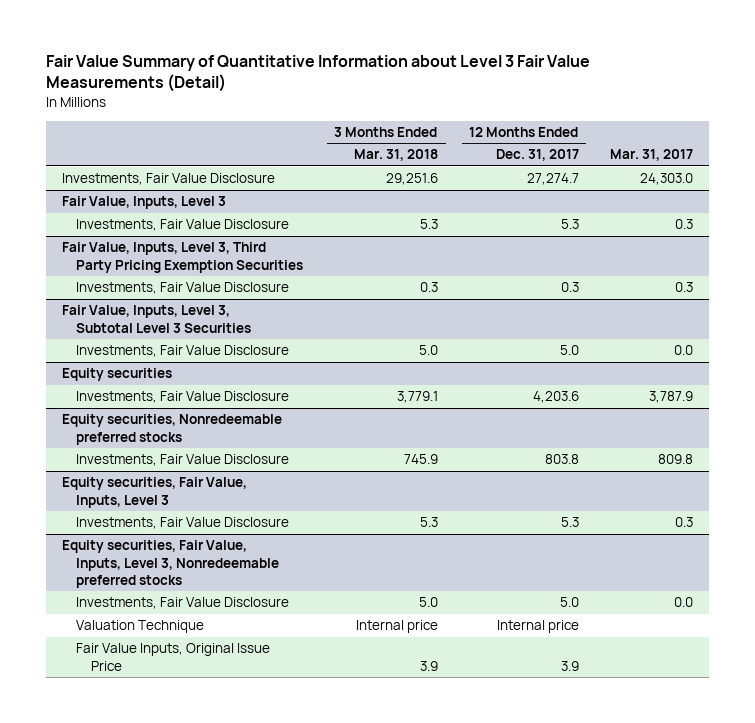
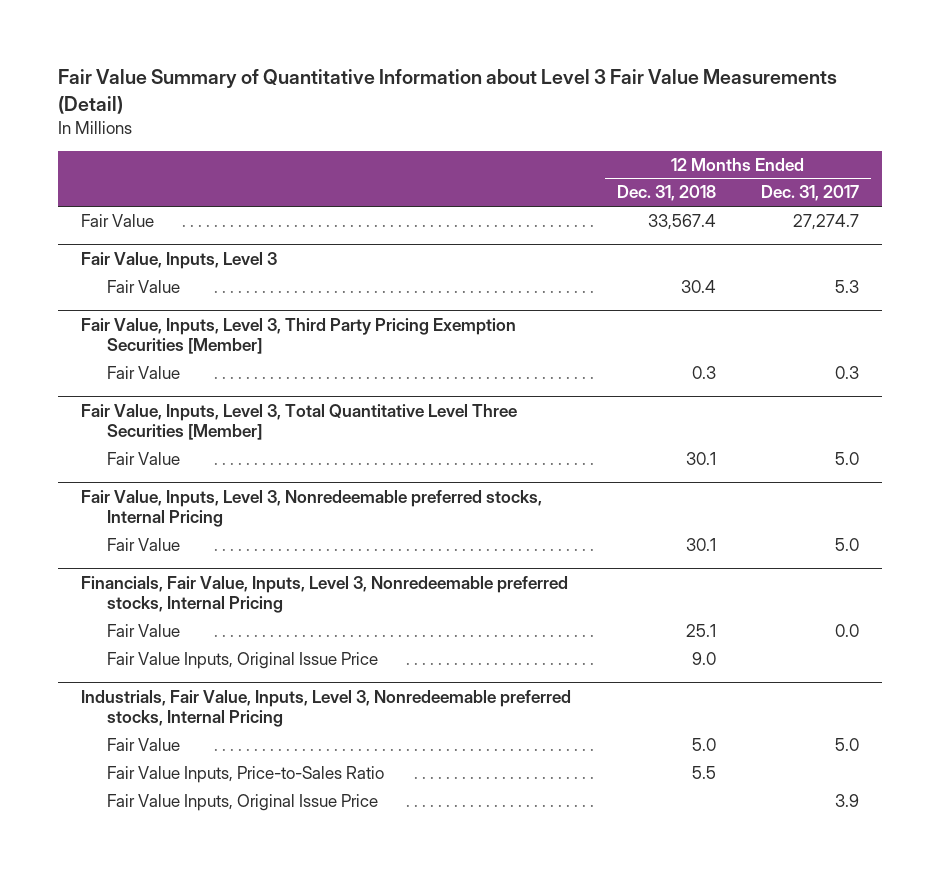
- | 3 Months Ended Mar. 31, 2018 | 12 Months Ended Dec. 31, 2017 | Mar. 31, 2017
+ | 12 Months Ended Dec. 31, 2018 | 12 Months Ended Dec. 31, 2017
- Investments, Fair Value Disclosure | 29,251.6 | 27,274.7 | 24,303.0
+ Fair Value | 33,567.4 | 27,274.7
@ Fair Value, Inputs, Level 3
- Investments, Fair Value Disclosure | 5.3 | 5.3 | 0.3
- Fair Value, Inputs, Level 3, Third Party Pricing Exemption Securities
- Investments, Fair Value Disclosure | 0.3 | 0.3 | 0.3
- Fair Value, Inputs, Level 3, Subtotal Level 3 Securities
- Investments, Fair Value Disclosure | 5.0 | 5.0 | 0.0
- Equity securities
- Investments, Fair Value Disclosure | 3,779.1 | 4,203.6 | 3,787.9
- Equity securities, Nonredeemable preferred stocks
- Investments, Fair Value Disclosure | 745.9 | 803.8 | 809.8
- Equity securities, Fair Value, Inputs, Level 3
- Investments, Fair Value Disclosure | 5.3 | 5.3 | 0.3
- Equity securities, Fair Value, Inputs, Level 3, Nonredeemable preferred stocks
- Investments, Fair Value Disclosure | 5.0 | 5.0 | 0.0
- Valuation Technique | Internal price | Internal price |
@ Fair Value, Inputs, Level 3
+ Fair Value | 30.4 | 5.3
+ Fair Value, Inputs, Level 3, Third Party Pricing Exemption Securities [Member]
+ Fair Value | 0.3 | 0.3
+ Fair Value, Inputs, Level 3, Total Quantitative Level Three Securities [Member]
+ Fair Value | 30.1 | 5.0
+ Fair Value, Inputs, Level 3, Nonredeemable preferred stocks, Internal Pricing
+ Fair Value | 30.1 | 5.0
+ Financials, Fair Value, Inputs, Level 3, Nonredeemable preferred stocks, Internal Pricing
+ Fair Value | 25.1 | 0.0
+ Fair Value Inputs, Original Issue Price | 9.0 |
+ Industrials, Fair Value, Inputs, Level 3, Nonredeemable preferred stocks, Internal Pricing
+ Fair Value | 5.0 | 5.0
+ Fair Value Inputs, Price-to-Sales Ratio | 5.5 |

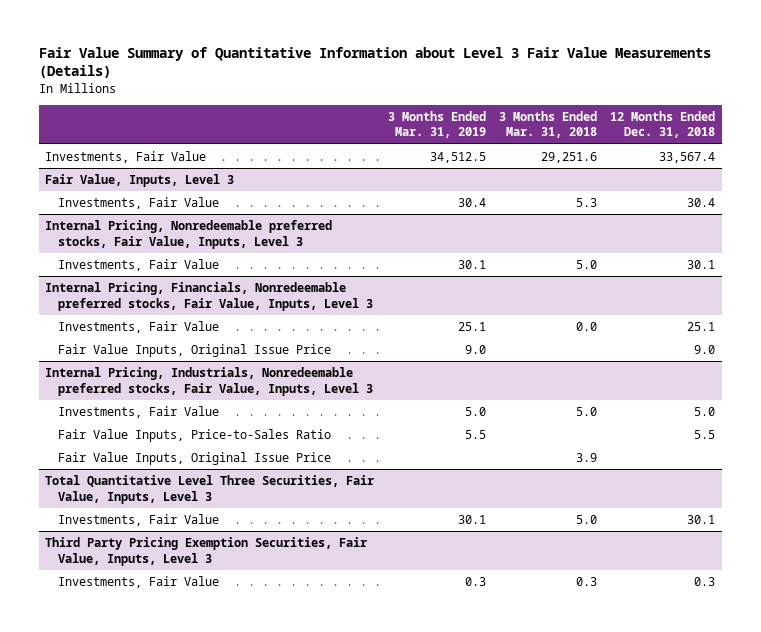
- Fair Value Summary of Quantitative Information about Level 3 Fair Value Measurements (Detail)
+ Fair Value Summary of Quantitative Information about Level 3 Fair Value Measurements (Details)
- | 12 Months Ended Dec. 31, 2018 | 12 Months Ended Dec. 31, 2017
+ | 3 Months Ended Mar. 31, 2019 | 3 Months Ended Mar. 31, 2018 | 12 Months Ended Dec. 31, 2018
- Fair Value | 33,567.4 | 27,274.7
+ Investments, Fair Value | 34,512.5 | 29,251.6 | 33,567.4
@ Fair Value, Inputs, Level 3
- Fair Value | 30.4 | 5.3
- Fair Value, Inputs, Level 3, Third Party Pricing Exemption Securities [Member]
- Fair Value | 0.3 | 0.3
- Fair Value, Inputs, Level 3, Total Quantitative Level Three Securities [Member]
- Fair Value | 30.1 | 5.0
- Fair Value, Inputs, Level 3, Nonredeemable preferred stocks, Internal Pricing
- Fair Value | 30.1 | 5.0
- Financials, Fair Value, Inputs, Level 3, Nonredeemable preferred stocks, Internal Pricing
- Fair Value | 25.1 | 0.0
@ Fair Value, Inputs, Level 3
+ Investments, Fair Value | 30.4 | 5.3 | 30.4
+ Internal Pricing, Nonredeemable preferred stocks, Fair Value, Inputs, Level 3
+ Investments, Fair Value | 30.1 | 5.0 | 30.1
+ Internal Pricing, Financials, Nonredeemable preferred stocks, Fair Value, Inputs, Level 3
+ Investments, Fair Value | 25.1 | 0.0 | 25.1
- Industrials, Fair Value, Inputs, Level 3, Nonredeemable preferred stocks, Internal Pricing
- Fair Value | 5.0 | 5.0
+ Internal Pricing, Industrials, Nonredeemable preferred stocks, Fair Value, Inputs, Level 3
+ Investments, Fair Value | 5.0 | 5.0 | 5.0
+ Total Quantitative Level Three Securities, Fair Value, Inputs, Level 3
+ Investments, Fair Value | 30.1 | 5.0 | 30.1
+ Third Party Pricing Exemption Securities, Fair Value, Inputs, Level 3
+ Investments, Fair Value | 0.3 | 0.3 | 0.3

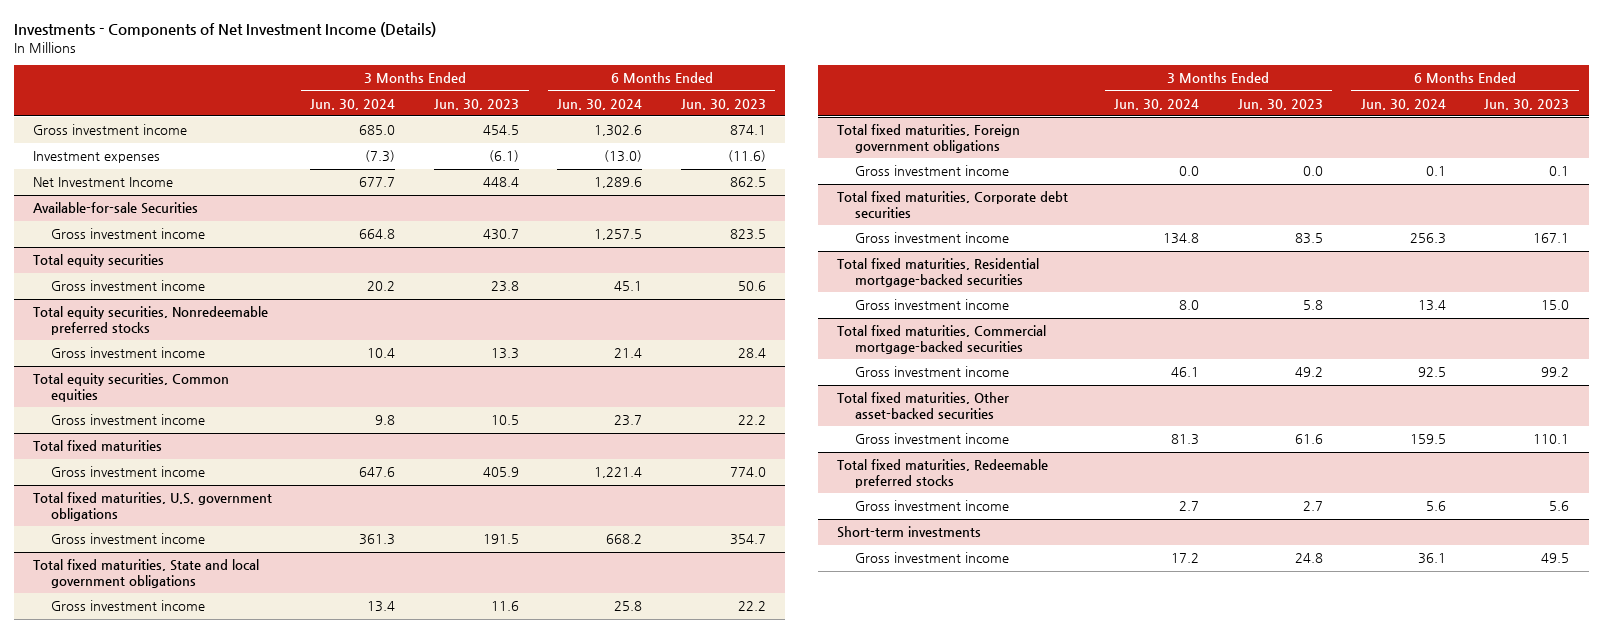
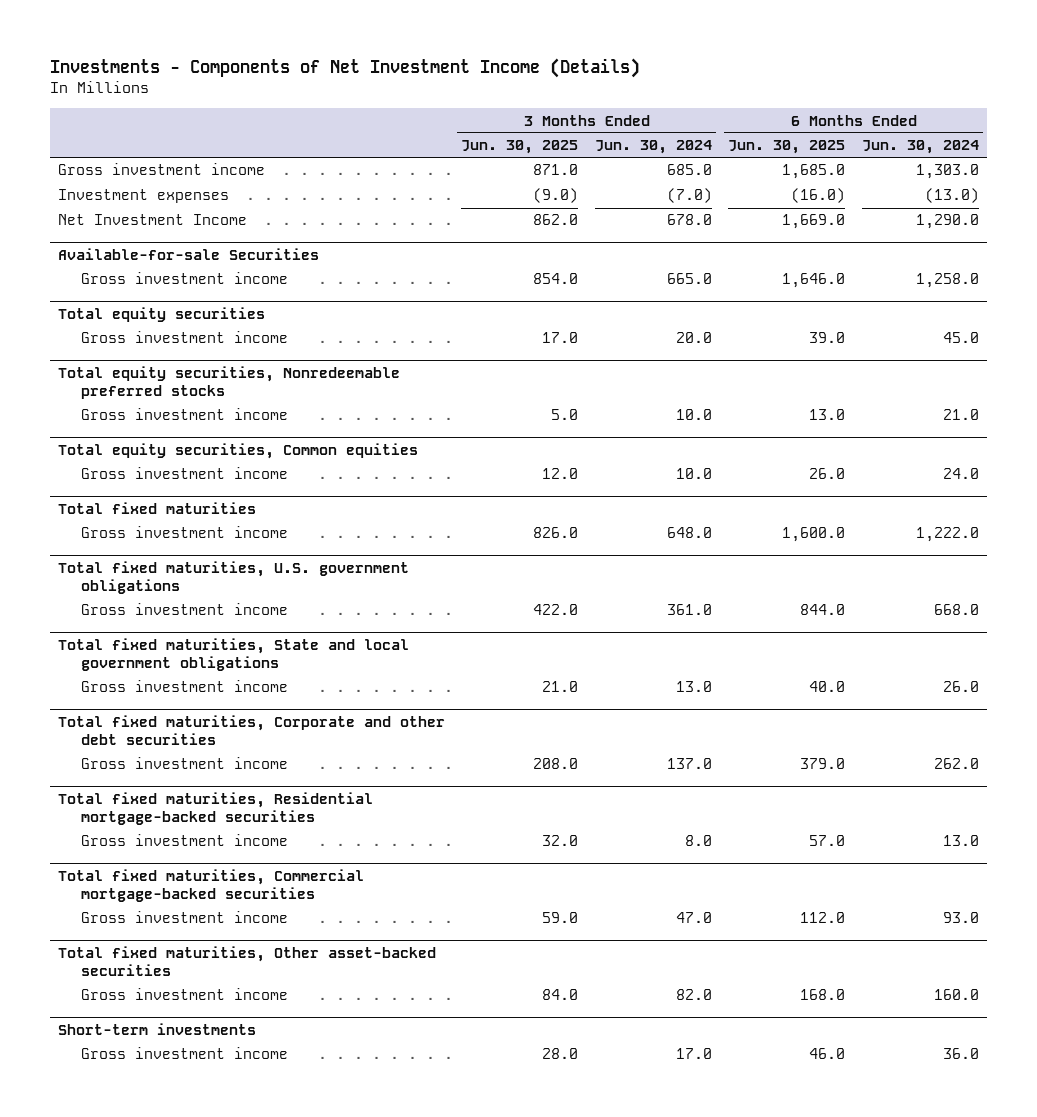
- | 3 Months Ended Jun. 30, 2024 | 3 Months Ended Jun. 30, 2023 | 6 Months Ended Jun. 30, 2024 | 6 Months Ended Jun. 30, 2023
+ | 3 Months Ended Jun. 30, 2025 | 3 Months Ended Jun. 30, 2024 | 6 Months Ended Jun. 30, 2025 | 6 Months Ended Jun. 30, 2024
- Gross investment income | 685.0 | 454.5 | 1,302.6 | 874.1
- Investment expenses | (7.3) | (6.1) | (13.0) | (11.6)
- Net Investment Income | 677.7 | 448.4 | 1,289.6 | 862.5
+ Gross investment income | 871.0 | 685.0 | 1,685.0 | 1,303.0
+ Investment expenses | (9.0) | (7.0) | (16.0) | (13.0)
+ Net Investment Income | 862.0 | 678.0 | 1,669.0 | 1,290.0
@ Available-for-sale Securities
- Gross investment income | 664.8 | 430.7 | 1,257.5 | 823.5
+ Gross investment income | 854.0 | 665.0 | 1,646.0 | 1,258.0
@ Total equity securities
- Gross investment income | 20.2 | 23.8 | 45.1 | 50.6
+ Gross investment income | 17.0 | 20.0 | 39.0 | 45.0
@ Total equity securities, Nonredeemable preferred stocks
- Gross investment income | 10.4 | 13.3 | 21.4 | 28.4
+ Gross investment income | 5.0 | 10.0 | 13.0 | 21.0
@ Total equity securities, Common equities
- Gross investment income | 9.8 | 10.5 | 23.7 | 22.2
+ Gross investment income | 12.0 | 10.0 | 26.0 | 24.0
@ Total fixed maturities
- Gross investment income | 647.6 | 405.9 | 1,221.4 | 774.0
+ Gross investment income | 826.0 | 648.0 | 1,600.0 | 1,222.0
@ Total fixed maturities, U.S. government obligations
- Gross investment income | 361.3 | 191.5 | 668.2 | 354.7
+ Gross investment income | 422.0 | 361.0 | 844.0 | 668.0
@ Total fixed maturities, State and local government obligations
- Gross investment income | 13.4 | 11.6 | 25.8 | 22.2
- Total fixed maturities, Foreign government obligations
- Gross investment income | 0.0 | 0.0 | 0.1 | 0.1
- Total fixed maturities, Corporate debt securities
- Gross investment income | 134.8 | 83.5 | 256.3 | 167.1
@ Total fixed maturities, State and local government obligations
+ Gross investment income | 21.0 | 13.0 | 40.0 | 26.0
+ Total fixed maturities, Corporate and other debt securities
+ Gross investment income | 208.0 | 137.0 | 379.0 | 262.0
@ Total fixed maturities, Residential mortgage-backed securities
- Gross investment income | 8.0 | 5.8 | 13.4 | 15.0
+ Gross investment income | 32.0 | 8.0 | 57.0 | 13.0
@ Total fixed maturities, Commercial mortgage-backed securities
- Gross investment income | 46.1 | 49.2 | 92.5 | 99.2
+ Gross investment income | 59.0 | 47.0 | 112.0 | 93.0
@ Total fixed maturities, Other asset-backed securities
- Gross investment income | 81.3 | 61.6 | 159.5 | 110.1
- Total fixed maturities, Redeemable preferred stocks
- Gross investment income | 2.7 | 2.7 | 5.6 | 5.6
@ Total fixed maturities, Other asset-backed securities
+ Gross investment income | 84.0 | 82.0 | 168.0 | 160.0
@ Short-term investments
- Gross investment income | 17.2 | 24.8 | 36.1 | 49.5
+ Gross investment income | 28.0 | 17.0 | 46.0 | 36.0

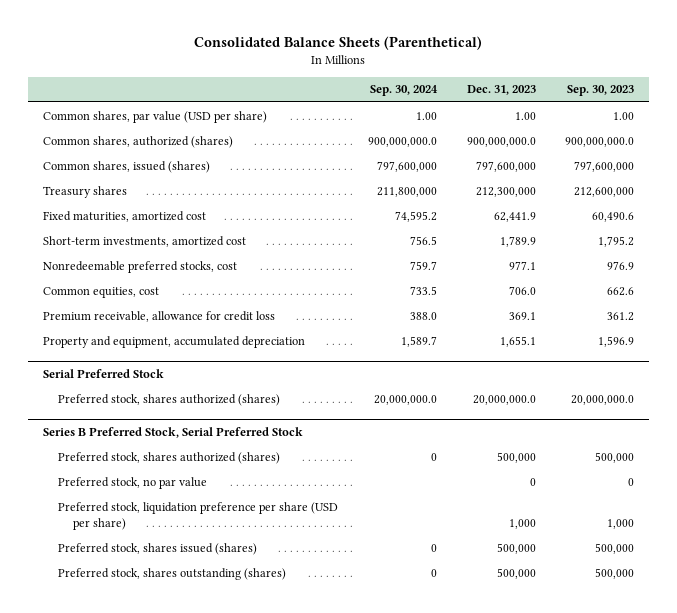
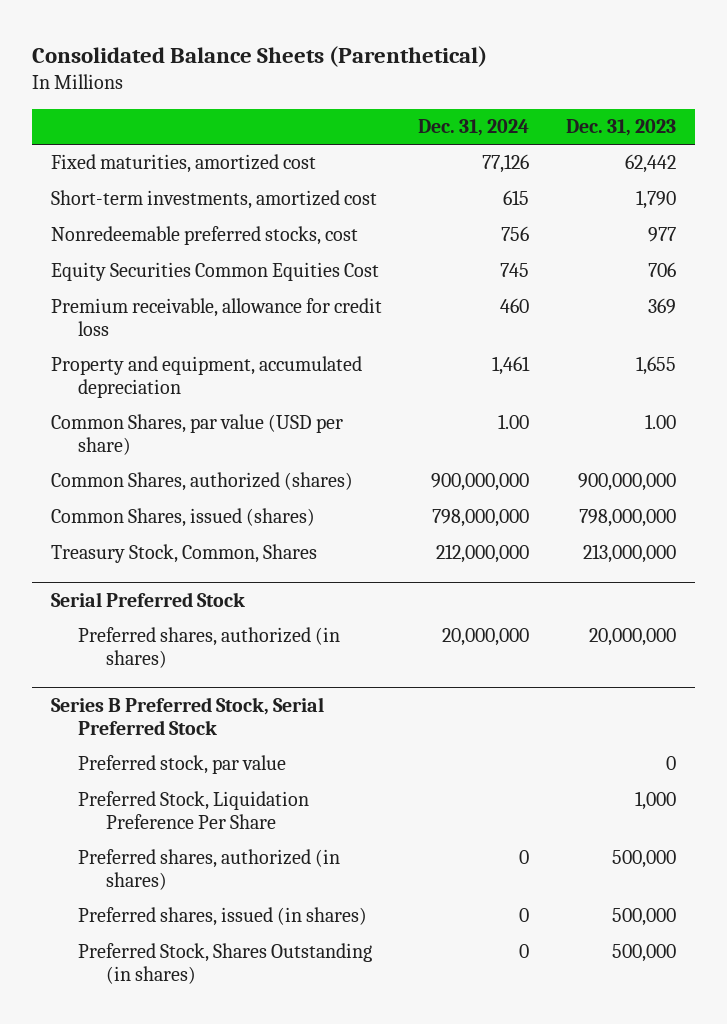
- | Sep. 30, 2024 | Dec. 31, 2023 | Sep. 30, 2023
+ | Dec. 31, 2024 | Dec. 31, 2023
- Common shares, par value (USD per share) | 1.00 | 1.00 | 1.00
- Common shares, authorized (shares) | 900,000,000.0 | 900,000,000.0 | 900,000,000.0
- Common shares, issued (shares) | 797,600,000 | 797,600,000 | 797,600,000
- Treasury shares | 211,800,000 | 212,300,000 | 212,600,000
- Fixed maturities, amortized cost | 74,595.2 | 62,441.9 | 60,490.6
- Short-term investments, amortized cost | 756.5 | 1,789.9 | 1,795.2
- Nonredeemable preferred stocks, cost | 759.7 | 977.1 | 976.9
- Common equities, cost | 733.5 | 706.0 | 662.6
- Premium receivable, allowance for credit loss | 388.0 | 369.1 | 361.2
- Property and equipment, accumulated depreciation | 1,589.7 | 1,655.1 | 1,596.9
+ Fixed maturities, amortized cost | 77,126 | 62,442
+ Short-term investments, amortized cost | 615 | 1,790
+ Nonredeemable preferred stocks, cost | 756 | 977
+ Equity Securities Common Equities Cost | 745 | 706
+ Premium receivable, allowance for credit loss | 460 | 369
+ Property and equipment, accumulated depreciation | 1,461 | 1,655
+ Common Shares, par value (USD per share) | 1.00 | 1.00
+ Common Shares, authorized (shares) | 900,000,000 | 900,000,000
+ Common Shares, issued (shares) | 798,000,000 | 798,000,000
+ Treasury Stock, Common, Shares | 212,000,000 | 213,000,000
@ Serial Preferred Stock
- Preferred stock, shares authorized (shares) | 20,000,000.0 | 20,000,000.0 | 20,000,000.0
+ Preferred shares, authorized (in shares) | 20,000,000 | 20,000,000
@ Series B Preferred Stock, Serial Preferred Stock
- Preferred stock, shares authorized (shares) | 0 | 500,000 | 500,000
- Preferred stock, no par value | | 0 | 0
- Preferred stock, liquidation preference per share (USD per share) | | 1,000 | 1,000
- Preferred stock, shares issued (shares) | 0 | 500,000 | 500,000
- Preferred stock, shares outstanding (shares) | 0 | 500,000 | 500,000
+ Preferred stock, par value | | 0
+ Preferred Stock, Liquidation Preference Per Share | | 1,000
+ Preferred shares, authorized (in shares) | 0 | 500,000
+ Preferred shares, issued (in shares) | 0 | 500,000
+ Preferred Stock, Shares Outstanding (in shares) | 0 | 500,000

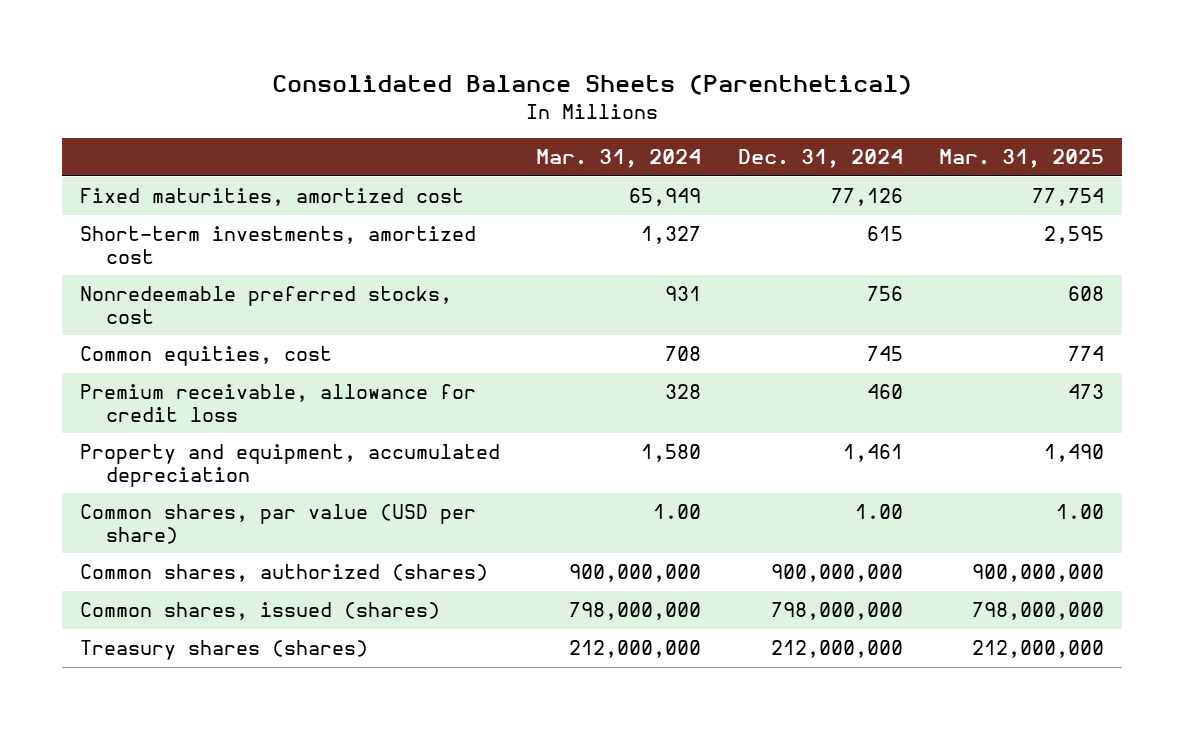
- | Dec. 31, 2024 | Dec. 31, 2023
+ | Mar. 31, 2024 | Dec. 31, 2024 | Mar. 31, 2025
- Equity Securities Common Equities Cost | 745 | 706
+ Common equities, cost | 708 | 745 | 774
- Common Shares, par value (USD per share) | 1.00 | 1.00
- Common Shares, authorized (shares) | 900,000,000 | 900,000,000
- Common Shares, issued (shares) | 798,000,000 | 798,000,000
- Treasury Stock, Common, Shares | 212,000,000 | 213,000,000
- Serial Preferred Stock
- Preferred shares, authorized (in shares) | 20,000,000 | 20,000,000
- Series B Preferred Stock, Serial Preferred Stock
- Preferred stock, par value | | 0
- Preferred Stock, Liquidation Preference Per Share | | 1,000
- Preferred shares, authorized (in shares) | 0 | 500,000
- Preferred shares, issued (in shares) | 0 | 500,000
- Preferred Stock, Shares Outstanding (in shares) | 0 | 500,000
+ Common shares, par value (USD per share) | 1.00 | 1.00 | 1.00
+ Common shares, authorized (shares) | 900,000,000 | 900,000,000 | 900,000,000
+ Common shares, issued (shares) | 798,000,000 | 798,000,000 | 798,000,000
+ Treasury shares (shares) | 212,000,000 | 212,000,000 | 212,000,000

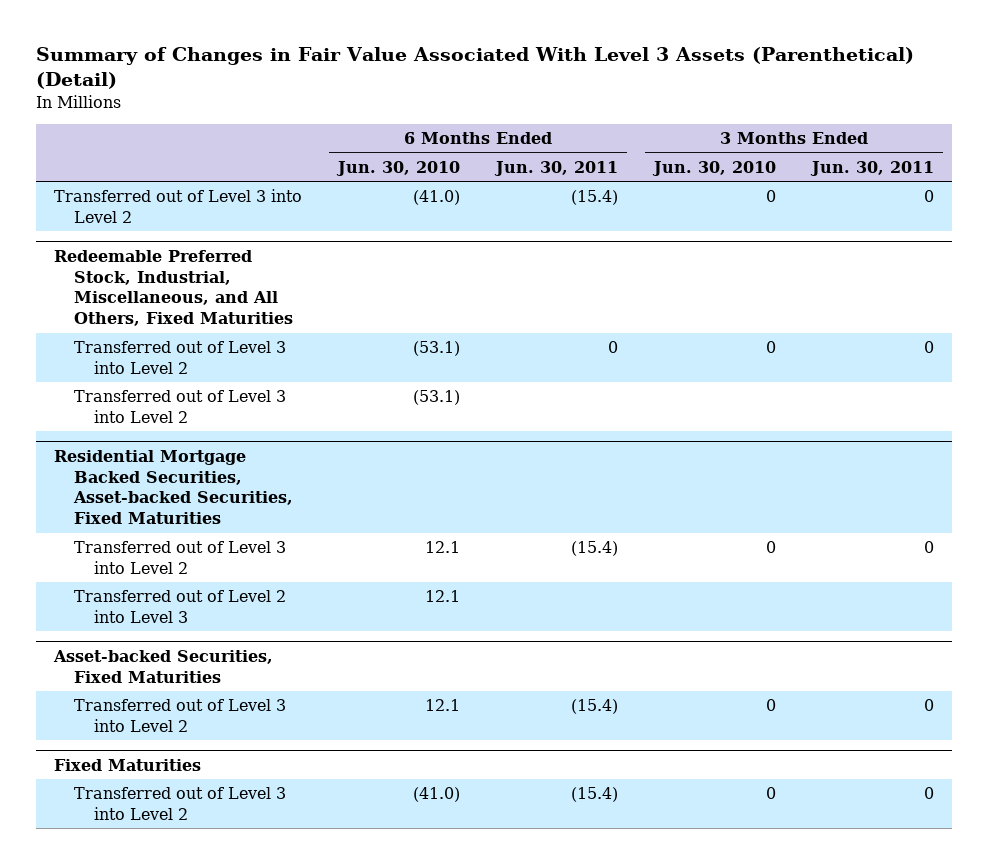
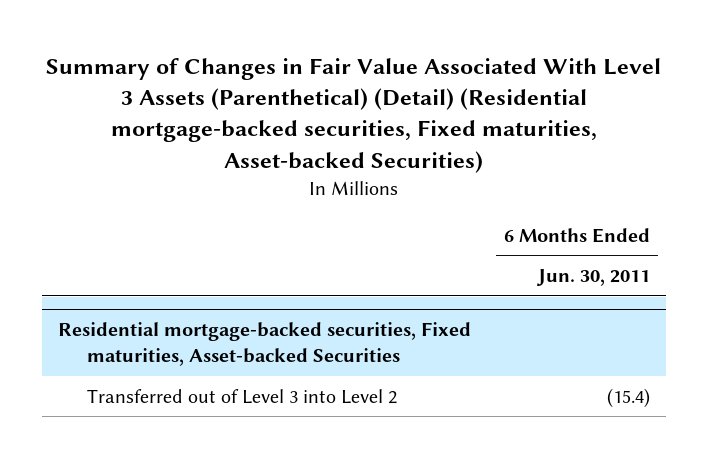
- Summary of Changes in Fair Value Associated With Level 3 Assets (Parenthetical) (Detail)
+ Summary of Changes in Fair Value Associated With Level 3 Assets (Parenthetical) (Detail) (Residential mortgage-backed securities, Fixed maturities, Asset-backed Securities)
- | 6 Months Ended Jun. 30, 2010 | 6 Months Ended Jun. 30, 2011 | 3 Months Ended Jun. 30, 2010 | 3 Months Ended Jun. 30, 2011
+ | 6 Months Ended Jun. 30, 2011
- Transferred out of Level 3 into Level 2 | (41.0) | (15.4) | 0 | 0
- Redeemable Preferred Stock, Industrial, Miscellaneous, and All Others, Fixed Maturities
- Transferred out of Level 3 into Level 2 | (53.1) | 0 | 0 | 0
- Transferred out of Level 3 into Level 2 | (53.1) | | |
- Residential Mortgage Backed Securities, Asset-backed Securities, Fixed Maturities
- Transferred out of Level 3 into Level 2 | 12.1 | (15.4) | 0 | 0
- Transferred out of Level 2 into Level 3 | 12.1 | | |
- Asset-backed Securities, Fixed Maturities
- Transferred out of Level 3 into Level 2 | 12.1 | (15.4) | 0 | 0
- Fixed Maturities
+ Residential mortgage-backed securities, Fixed maturities, Asset-backed Securities

